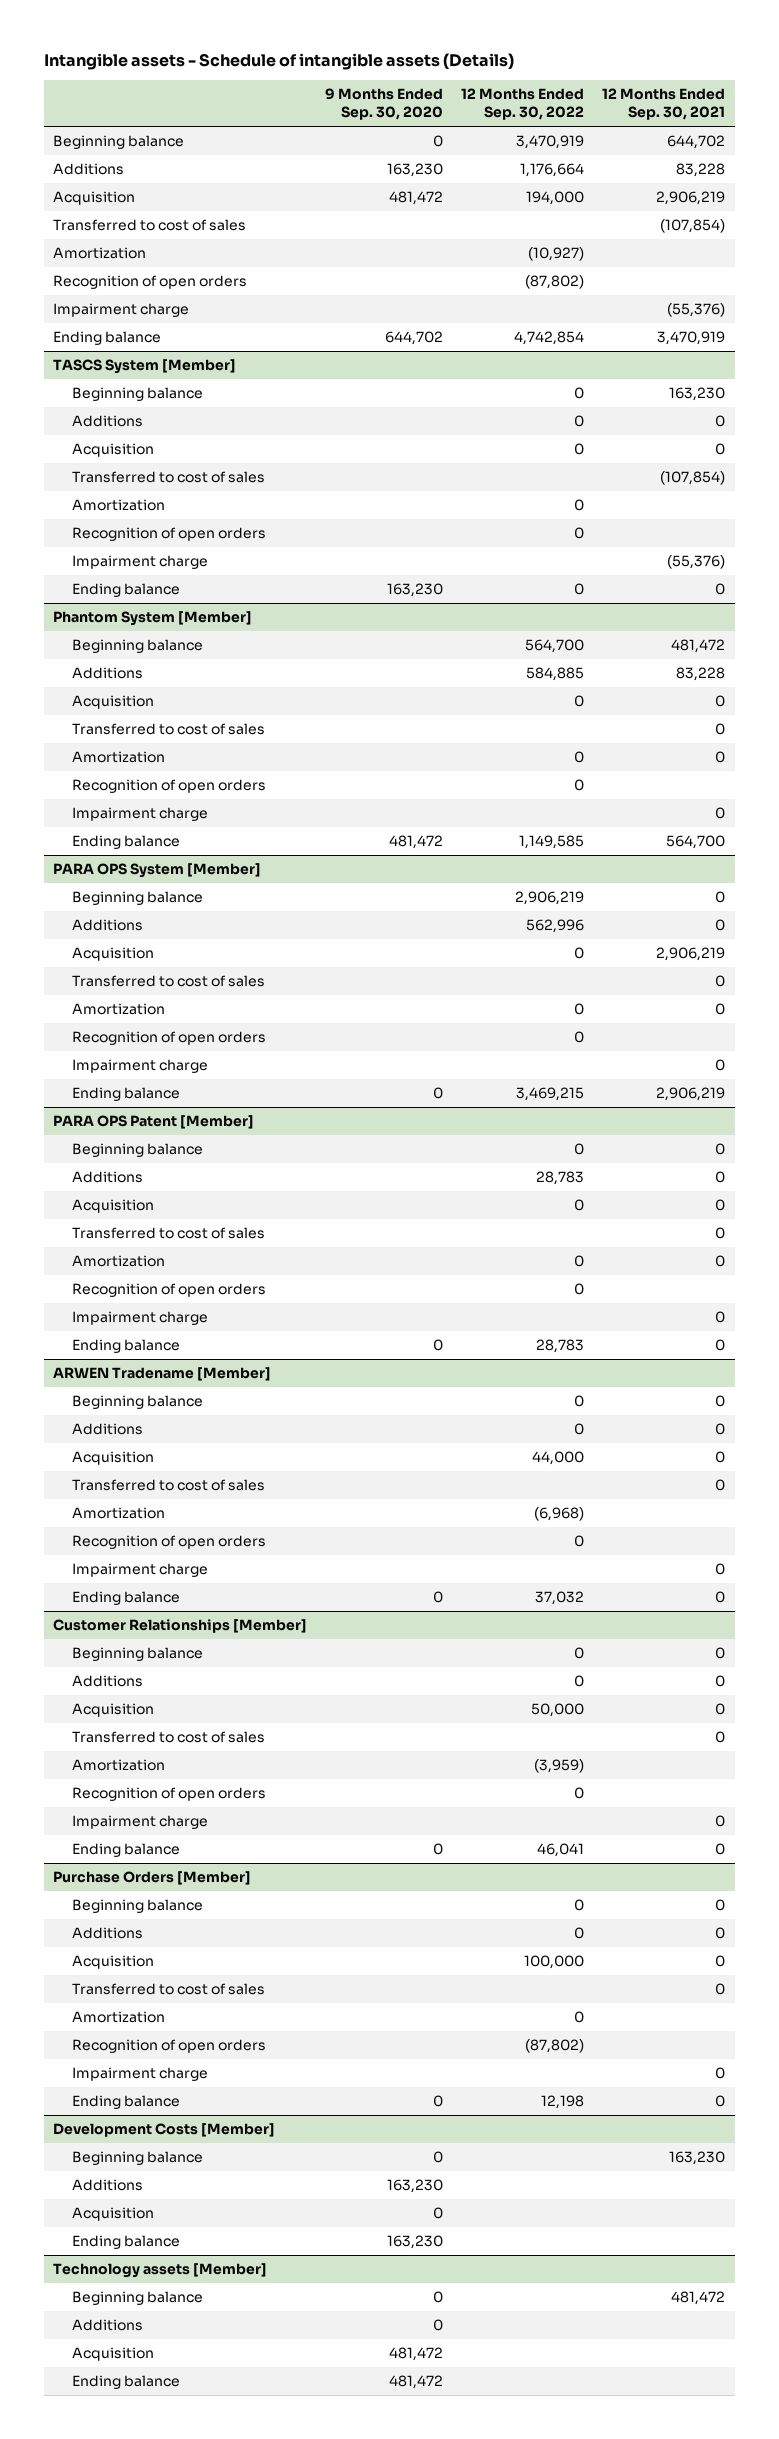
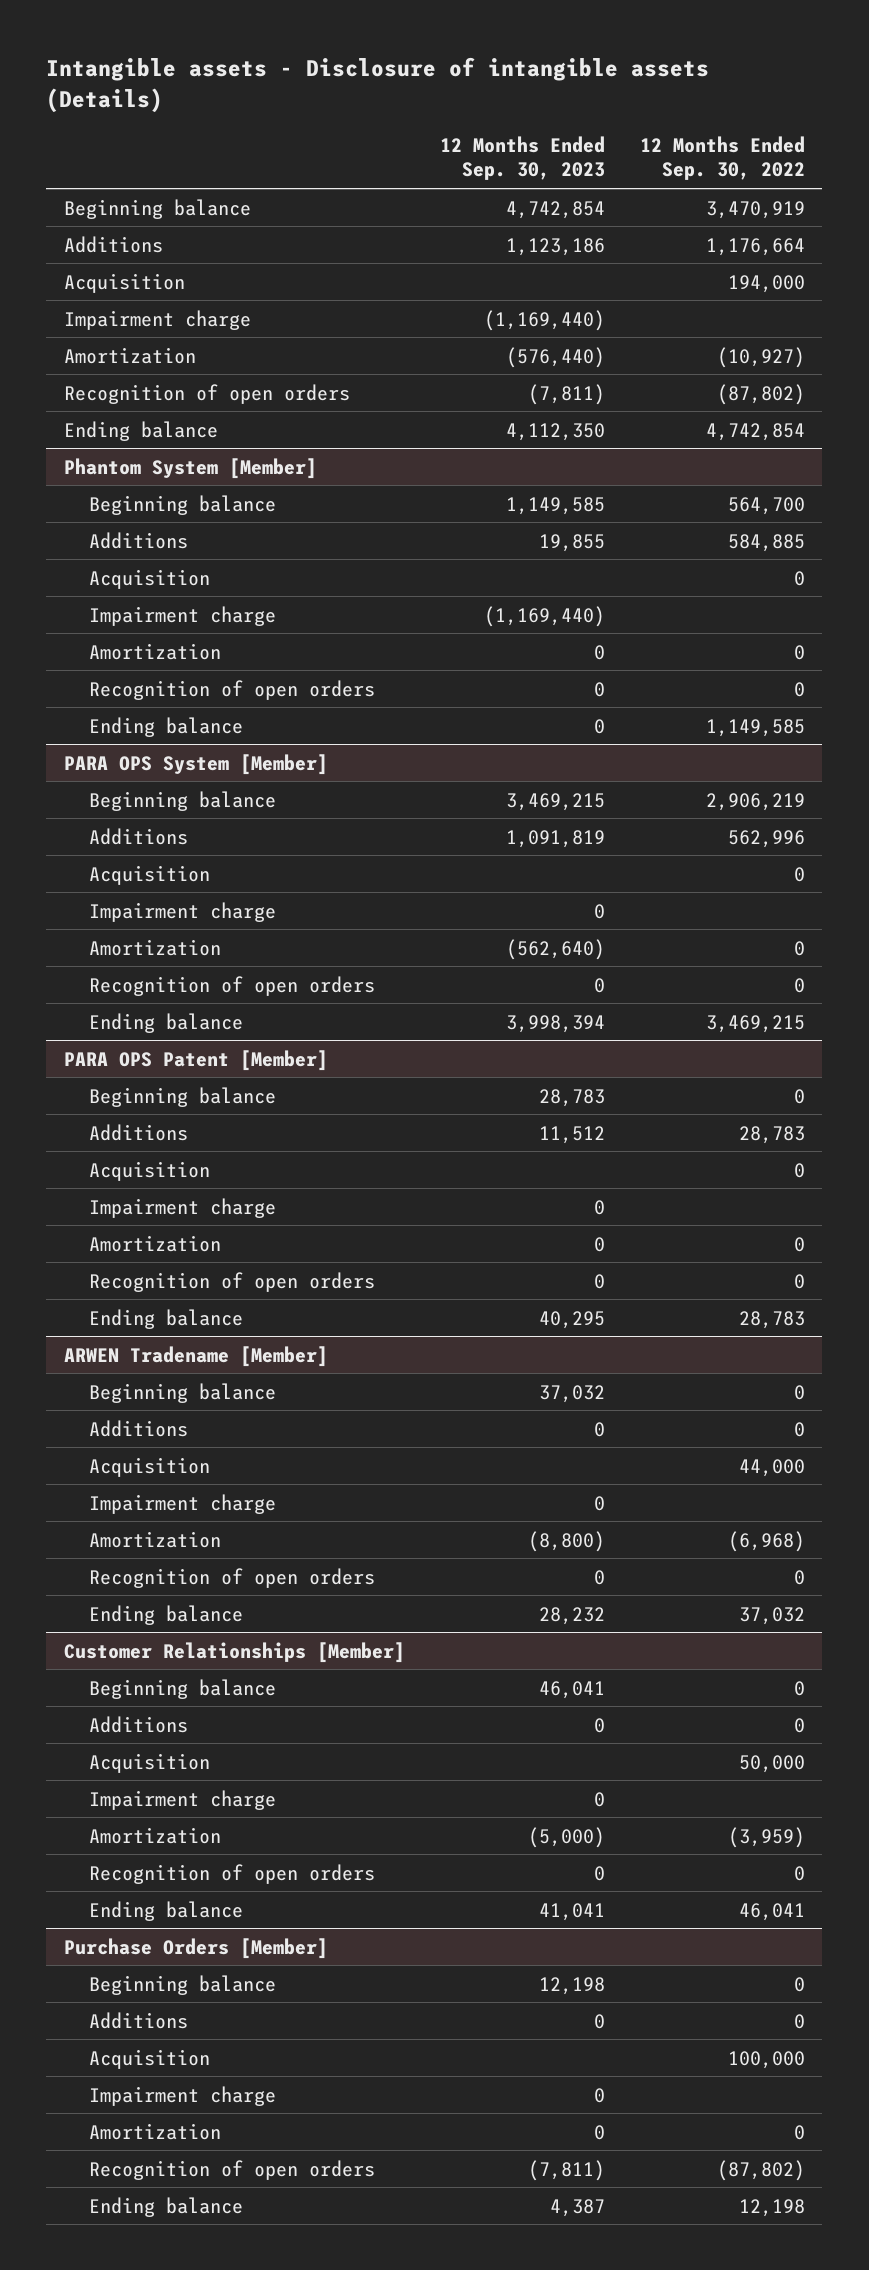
- Intangible assets - Schedule of intangible assets (Details)
+ Intangible assets - Disclosure of intangible assets (Details)
- | 9 Months Ended Sep. 30, 2020 | 12 Months Ended Sep. 30, 2022 | 12 Months Ended Sep. 30, 2021
+ | 12 Months Ended Sep. 30, 2023 | 12 Months Ended Sep. 30, 2022
- Transferred to cost of sales | | | (107,854)
moved up: Impairment charge | (1,169,440) |
- TASCS System [Member]
- Beginning balance | | 0 | 163,230
- Additions | | 0 | 0
- Acquisition | | 0 | 0
- Transferred to cost of sales | | | (107,854)
- Amortization | | 0 |
- Recognition of open orders | | 0 |
- Impairment charge | | | (55,376)
- Ending balance | 163,230 | 0 | 0
@ Phantom System [Member]
- Transferred to cost of sales | | | 0
moved up: Impairment charge | (1,169,440) |
@ PARA OPS System [Member]
- Transferred to cost of sales | | | 0
moved up: Impairment charge | 0 |
@ PARA OPS Patent [Member]
- Transferred to cost of sales | | | 0
moved up: Impairment charge | 0 |
@ ARWEN Tradename [Member]
- Transferred to cost of sales | | | 0
moved up: Impairment charge | 0 |
@ Customer Relationships [Member]
- Transferred to cost of sales | | | 0
moved up: Impairment charge | 0 |
@ Purchase Orders [Member]
- Transferred to cost of sales | | | 0
moved up: Impairment charge | 0 |
- Development Costs [Member]
- Beginning balance | 0 | | 163,230
- Additions | 163,230 | |
- Acquisition | 0 | |
- Ending balance | 163,230 | |
- Technology assets [Member]
- Beginning balance | 0 | | 481,472
- Additions | 0 | |
- Acquisition | 481,472 | |
- Ending balance | 481,472 | |

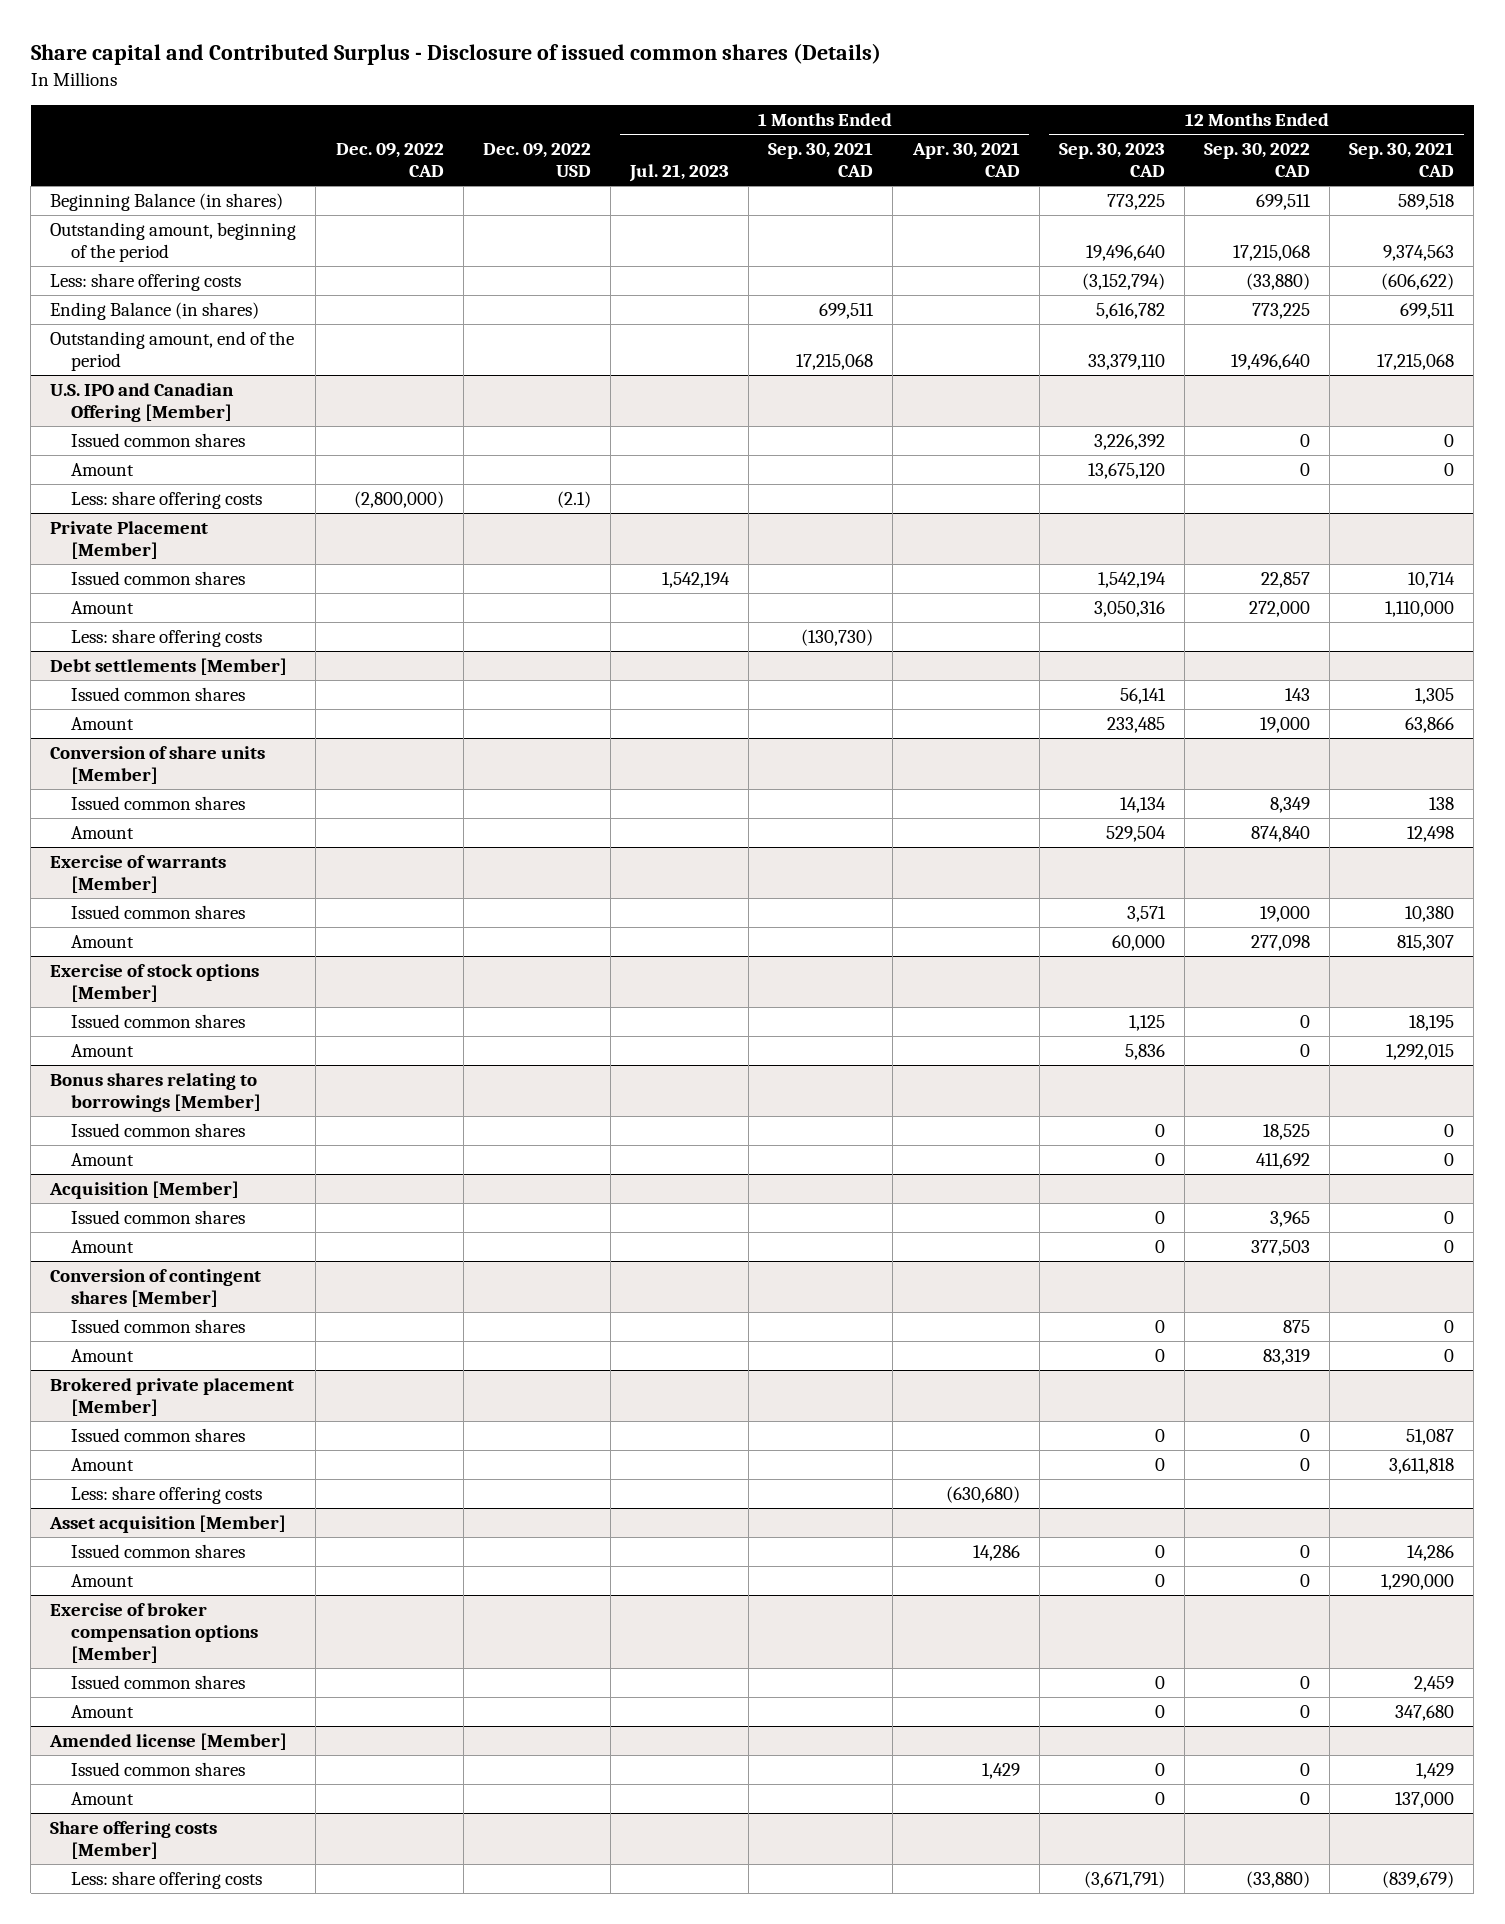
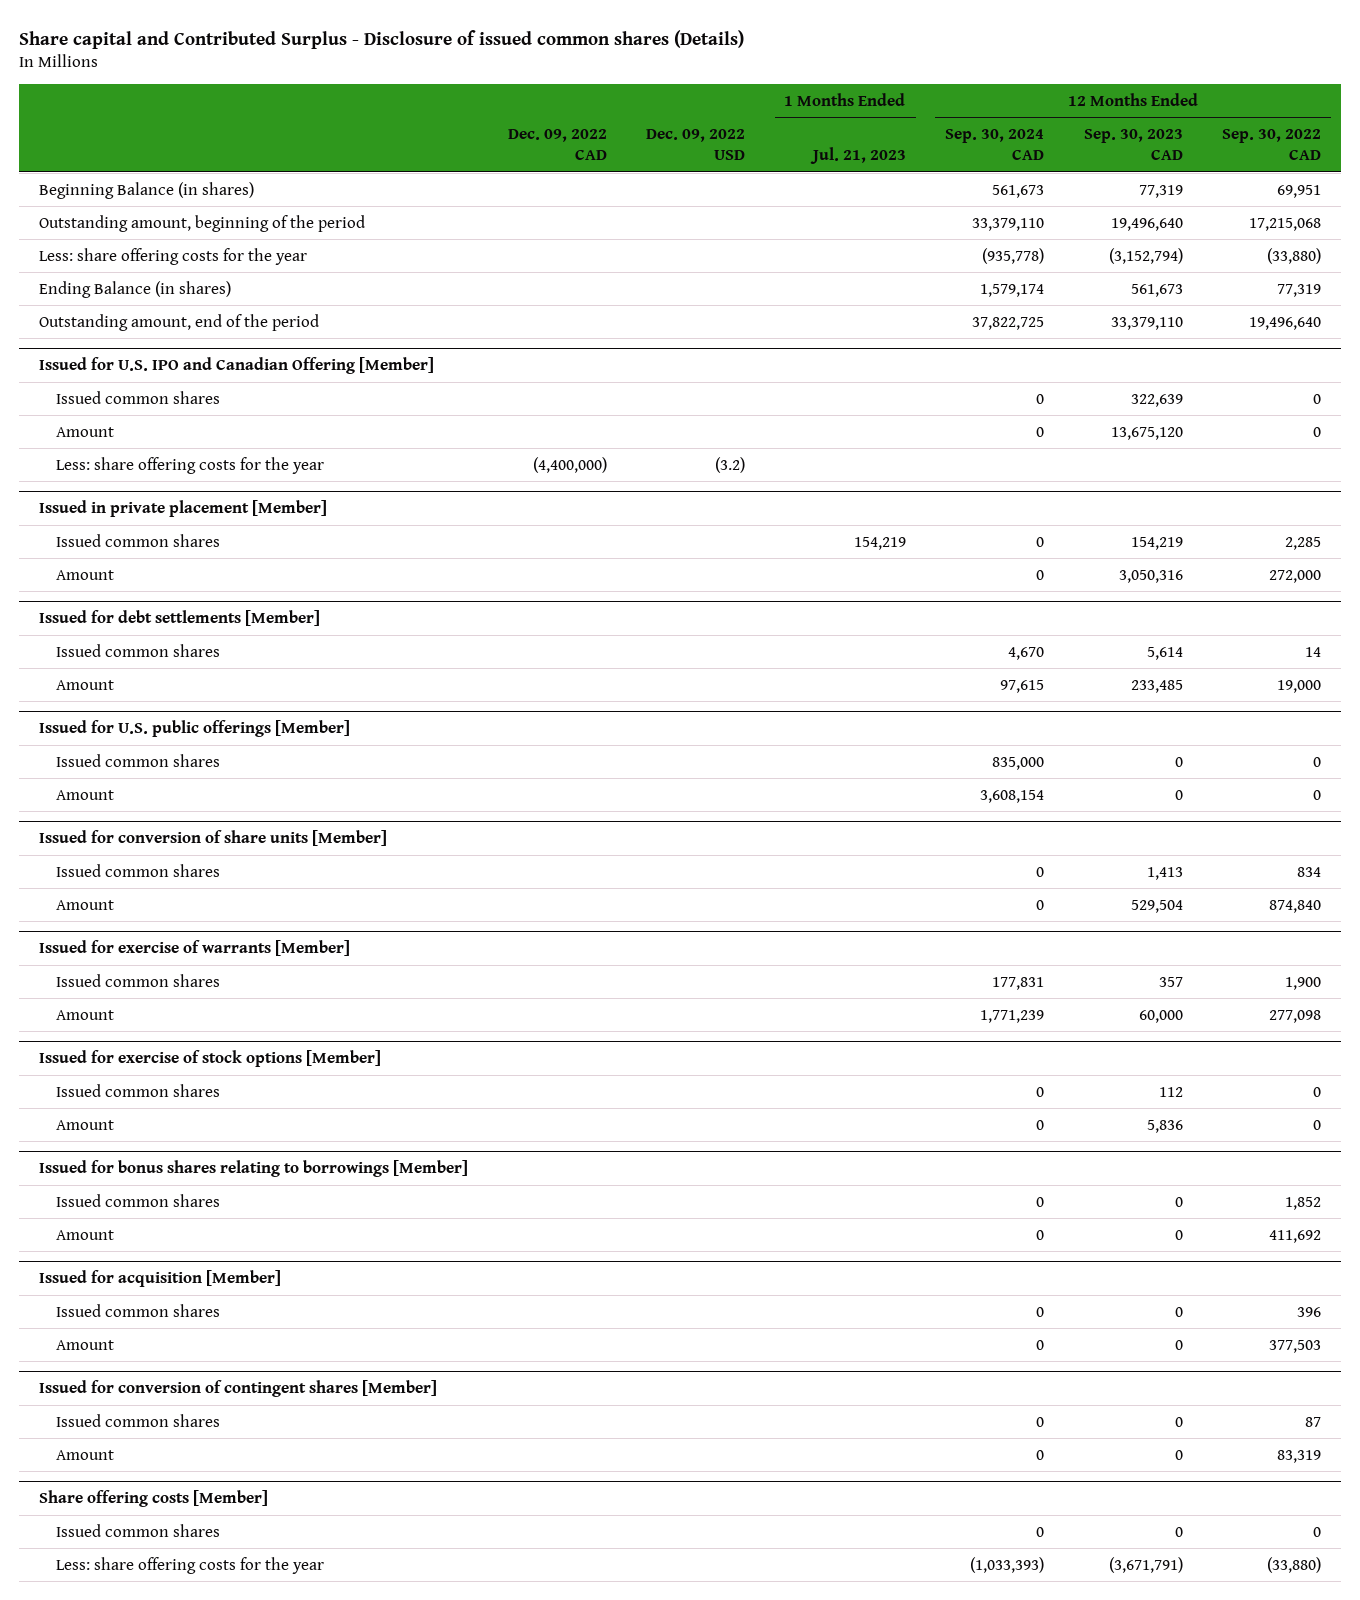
- | Dec. 09, 2022 CAD | Dec. 09, 2022 USD | 1 Months Ended Jul. 21, 2023 | 1 Months Ended Sep. 30, 2021 CAD | 1 Months Ended Apr. 30, 2021 CAD | 12 Months Ended Sep. 30, 2023 CAD | 12 Months Ended Sep. 30, 2022 CAD | 12 Months Ended Sep. 30, 2021 CAD
+ | Dec. 09, 2022 CAD | Dec. 09, 2022 USD | 1 Months Ended Jul. 21, 2023 | 12 Months Ended Sep. 30, 2024 CAD | 12 Months Ended Sep. 30, 2023 CAD | 12 Months Ended Sep. 30, 2022 CAD
- Beginning Balance (in shares) | | | | | | 773,225 | 699,511 | 589,518
+ Beginning Balance (in shares) | | | | 561,673 | 77,319 | 69,951
- Less: share offering costs | | | | | | (3,152,794) | (33,880) | (606,622)
- Ending Balance (in shares) | | | | 699,511 | | 5,616,782 | 773,225 | 699,511
+ Less: share offering costs for the year | | | | (935,778) | (3,152,794) | (33,880)
+ Ending Balance (in shares) | | | | 1,579,174 | 561,673 | 77,319
- U.S. IPO and Canadian Offering [Member]
- Issued common shares | | | | | | 3,226,392 | 0 | 0
+ Issued for U.S. IPO and Canadian Offering [Member]
+ Issued common shares | | | | 0 | 322,639 | 0
- Less: share offering costs | (2,800,000) | (2.1) | | | | | |
- Private Placement [Member]
- Issued common shares | | | 1,542,194 | | | 1,542,194 | 22,857 | 10,714
+ Less: share offering costs for the year | (4,400,000) | (3.2) | | | |
+ Issued in private placement [Member]
+ Issued common shares | | | 154,219 | 0 | 154,219 | 2,285
- Less: share offering costs | | | | (130,730) | | | |
- Debt settlements [Member]
- Issued common shares | | | | | | 56,141 | 143 | 1,305
+ Issued for debt settlements [Member]
+ Issued common shares | | | | 4,670 | 5,614 | 14
- Conversion of share units [Member]
- Issued common shares | | | | | | 14,134 | 8,349 | 138
+ Issued for U.S. public offerings [Member]
+ Issued common shares | | | | 835,000 | 0 | 0
+ Amount | | | | 3,608,154 | 0 | 0
+ Issued for conversion of share units [Member]
+ Issued common shares | | | | 0 | 1,413 | 834
- Exercise of warrants [Member]
- Issued common shares | | | | | | 3,571 | 19,000 | 10,380
+ Issued for exercise of warrants [Member]
+ Issued common shares | | | | 177,831 | 357 | 1,900
- Exercise of stock options [Member]
- Issued common shares | | | | | | 1,125 | 0 | 18,195
+ Issued for exercise of stock options [Member]
+ Issued common shares | | | | 0 | 112 | 0
- Bonus shares relating to borrowings [Member]
- Issued common shares | | | | | | 0 | 18,525 | 0
+ Issued for bonus shares relating to borrowings [Member]
+ Issued common shares | | | | 0 | 0 | 1,852
- Acquisition [Member]
- Issued common shares | | | | | | 0 | 3,965 | 0
+ Issued for acquisition [Member]
+ Issued common shares | | | | 0 | 0 | 396
- Conversion of contingent shares [Member]
- Issued common shares | | | | | | 0 | 875 | 0
+ Issued for conversion of contingent shares [Member]
+ Issued common shares | | | | 0 | 0 | 87
- Brokered private placement [Member]
- Issued common shares | | | | | | 0 | 0 | 51,087
- Amount | | | | | | 0 | 0 | 3,611,818
- Less: share offering costs | | | | | (630,680) | | |
- Asset acquisition [Member]
- Issued common shares | | | | | 14,286 | 0 | 0 | 14,286
- Amount | | | | | | 0 | 0 | 1,290,000
- Exercise of broker compensation options [Member]
- Issued common shares | | | | | | 0 | 0 | 2,459
- Amount | | | | | | 0 | 0 | 347,680
- Amended license [Member]
- Issued common shares | | | | | 1,429 | 0 | 0 | 1,429
- Amount | | | | | | 0 | 0 | 137,000
@ Share offering costs [Member]
- Less: share offering costs | | | | | | (3,671,791) | (33,880) | (839,679)
+ Issued common shares | | | | 0 | 0 | 0
+ Less: share offering costs for the year | | | | (1,033,393) | (3,671,791) | (33,880)

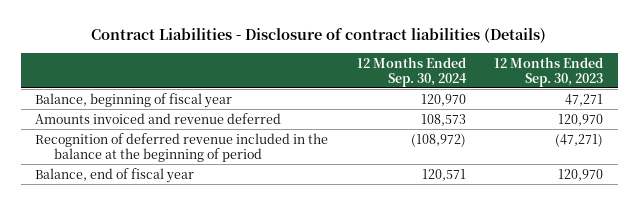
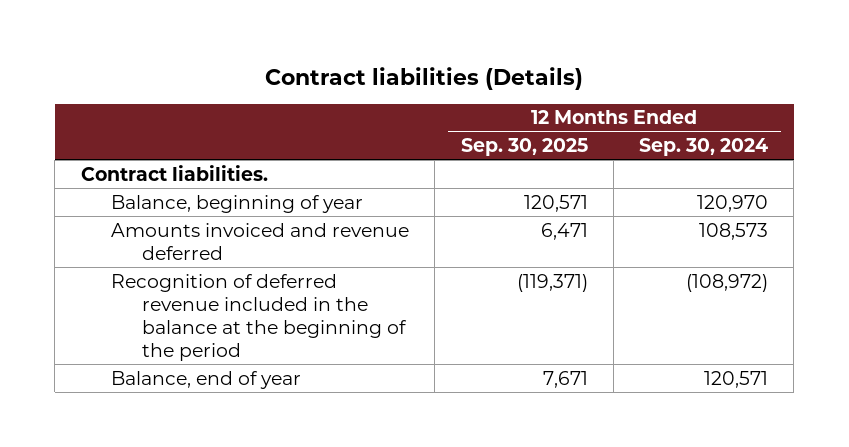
- Contract Liabilities - Disclosure of contract liabilities (Details)
+ Contract liabilities (Details)
- | 12 Months Ended Sep. 30, 2024 | 12 Months Ended Sep. 30, 2023
+ | 12 Months Ended Sep. 30, 2025 | 12 Months Ended Sep. 30, 2024
- Balance, beginning of fiscal year | 120,970 | 47,271
+ Contract liabilities.
+ Balance, beginning of year | 120,571 | 120,970
- Recognition of deferred revenue included in the balance at the beginning of period | (108,972) | (47,271)
- Balance, end of fiscal year | 120,571 | 120,970
+ Recognition of deferred revenue included in the balance at the beginning of the period | (119,371) | (108,972)
+ Balance, end of year | 7,671 | 120,571

